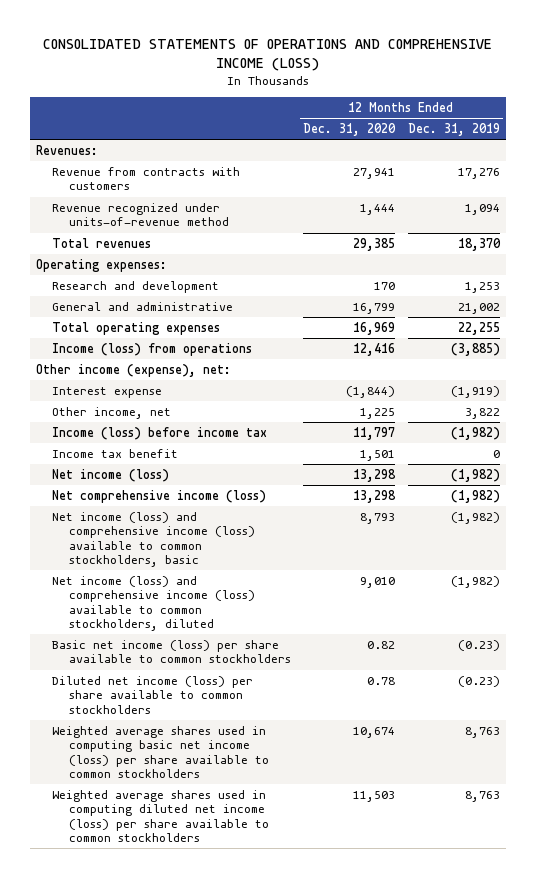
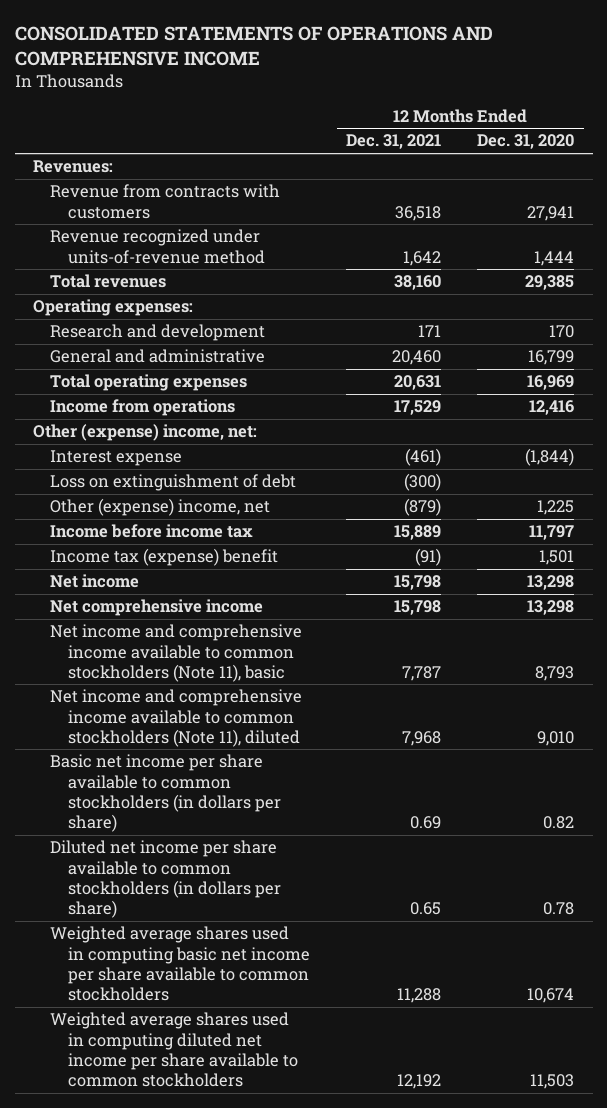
- CONSOLIDATED STATEMENTS OF OPERATIONS AND COMPREHENSIVE INCOME (LOSS)
+ CONSOLIDATED STATEMENTS OF OPERATIONS AND COMPREHENSIVE INCOME
- | 12 Months Ended Dec. 31, 2020 | 12 Months Ended Dec. 31, 2019
+ | 12 Months Ended Dec. 31, 2021 | 12 Months Ended Dec. 31, 2020
- Income (loss) from operations | 12,416 | (3,885)
- Other income (expense), net:
+ Income from operations | 17,529 | 12,416
+ Other (expense) income, net:
- Other income, net | 1,225 | 3,822
- Income (loss) before income tax | 11,797 | (1,982)
- Income tax benefit | 1,501 | 0
- Net income (loss) | 13,298 | (1,982)
- Net comprehensive income (loss) | 13,298 | (1,982)
- Net income (loss) and comprehensive income (loss) available to common stockholders, basic | 8,793 | (1,982)
- Net income (loss) and comprehensive income (loss) available to common stockholders, diluted | 9,010 | (1,982)
- Basic net income (loss) per share available to common stockholders | 0.82 | (0.23)
- Diluted net income (loss) per share available to common stockholders | 0.78 | (0.23)
- Weighted average shares used in computing basic net income (loss) per share available to common stockholders | 10,674 | 8,763
- Weighted average shares used in computing diluted net income (loss) per share available to common stockholders | 11,503 | 8,763
+ Loss on extinguishment of debt | (300) |
+ Other (expense) income, net | (879) | 1,225
+ Income before income tax | 15,889 | 11,797
+ Income tax (expense) benefit | (91) | 1,501
+ Net income | 15,798 | 13,298
+ Net comprehensive income | 15,798 | 13,298
+ Net income and comprehensive income available to common stockholders (Note 11), basic | 7,787 | 8,793
+ Net income and comprehensive income available to common stockholders (Note 11), diluted | 7,968 | 9,010
+ Basic net income per share available to common stockholders (in dollars per share) | 0.69 | 0.82
+ Diluted net income per share available to common stockholders (in dollars per share) | 0.65 | 0.78
+ Weighted average shares used in computing basic net income per share available to common stockholders | 11,288 | 10,674
+ Weighted average shares used in computing diluted net income per share available to common stockholders | 12,192 | 11,503

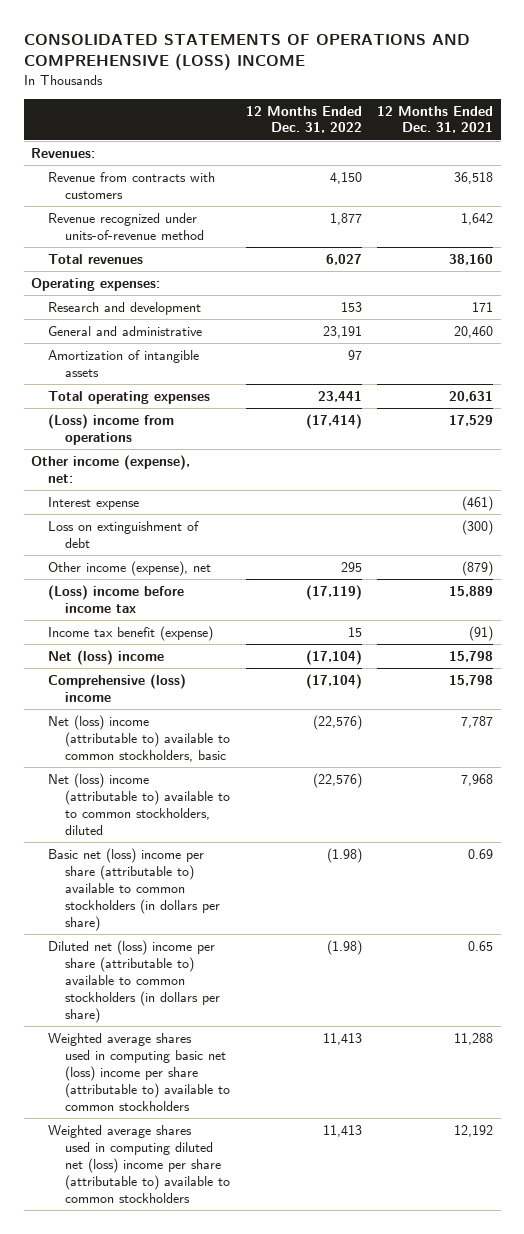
- CONSOLIDATED STATEMENTS OF OPERATIONS AND COMPREHENSIVE INCOME
+ CONSOLIDATED STATEMENTS OF OPERATIONS AND COMPREHENSIVE (LOSS) INCOME
- | 12 Months Ended Dec. 31, 2021 | 12 Months Ended Dec. 31, 2020
+ | 12 Months Ended Dec. 31, 2022 | 12 Months Ended Dec. 31, 2021
+ Amortization of intangible assets | 97 |
- Income from operations | 17,529 | 12,416
- Other (expense) income, net:
+ (Loss) income from operations | (17,414) | 17,529
+ Other income (expense), net:
- Other (expense) income, net | (879) | 1,225
- Income before income tax | 15,889 | 11,797
- Income tax (expense) benefit | (91) | 1,501
- Net income | 15,798 | 13,298
- Net comprehensive income | 15,798 | 13,298
- Net income and comprehensive income available to common stockholders (Note 11), basic | 7,787 | 8,793
- Net income and comprehensive income available to common stockholders (Note 11), diluted | 7,968 | 9,010
- Basic net income per share available to common stockholders (in dollars per share) | 0.69 | 0.82
- Diluted net income per share available to common stockholders (in dollars per share) | 0.65 | 0.78
- Weighted average shares used in computing basic net income per share available to common stockholders | 11,288 | 10,674
- Weighted average shares used in computing diluted net income per share available to common stockholders | 12,192 | 11,503
+ Other income (expense), net | 295 | (879)
+ (Loss) income before income tax | (17,119) | 15,889
+ Income tax benefit (expense) | 15 | (91)
+ Net (loss) income | (17,104) | 15,798
+ Comprehensive (loss) income | (17,104) | 15,798
+ Net (loss) income (attributable to) available to common stockholders, basic | (22,576) | 7,787
+ Net (loss) income (attributable to) available to to common stockholders, diluted | (22,576) | 7,968
+ Basic net (loss) income per share (attributable to) available to common stockholders (in dollars per share) | (1.98) | 0.69
+ Diluted net (loss) income per share (attributable to) available to common stockholders (in dollars per share) | (1.98) | 0.65
+ Weighted average shares used in computing basic net (loss) income per share (attributable to) available to common stockholders | 11,413 | 11,288
+ Weighted average shares used in computing diluted net (loss) income per share (attributable to) available to common stockholders | 11,413 | 12,192

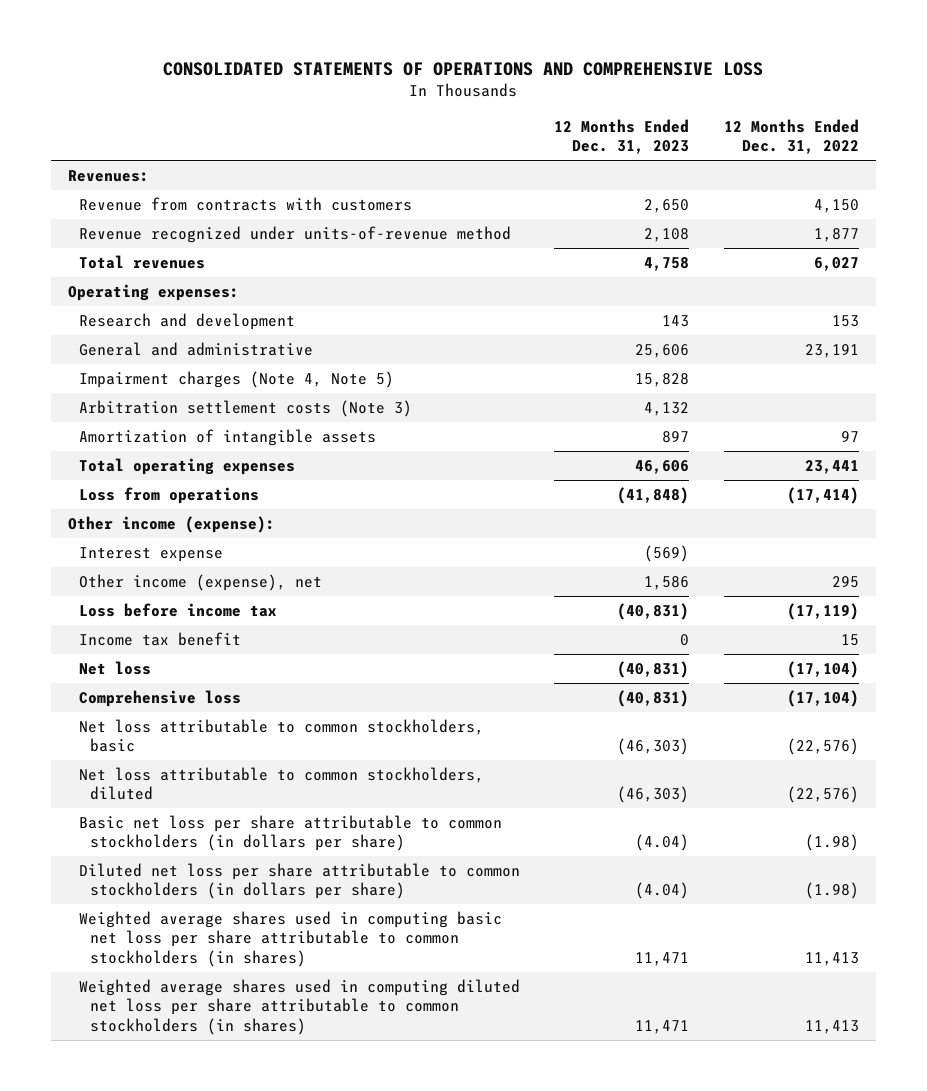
- CONSOLIDATED STATEMENTS OF OPERATIONS AND COMPREHENSIVE (LOSS) INCOME
+ CONSOLIDATED STATEMENTS OF OPERATIONS AND COMPREHENSIVE LOSS
- | 12 Months Ended Dec. 31, 2022 | 12 Months Ended Dec. 31, 2021
+ | 12 Months Ended Dec. 31, 2023 | 12 Months Ended Dec. 31, 2022
+ Impairment charges (Note 4, Note 5) | 15,828 |
+ Arbitration settlement costs (Note 3) | 4,132 |
- (Loss) income from operations | (17,414) | 17,529
- Other income (expense), net:
+ Loss from operations | (41,848) | (17,414)
+ Other income (expense):
- Loss on extinguishment of debt | | (300)
- (Loss) income before income tax | (17,119) | 15,889
- Income tax benefit (expense) | 15 | (91)
- Net (loss) income | (17,104) | 15,798
- Comprehensive (loss) income | (17,104) | 15,798
- Net (loss) income (attributable to) available to common stockholders, basic | (22,576) | 7,787
- Net (loss) income (attributable to) available to to common stockholders, diluted | (22,576) | 7,968
- Basic net (loss) income per share (attributable to) available to common stockholders (in dollars per share) | (1.98) | 0.69
- Diluted net (loss) income per share (attributable to) available to common stockholders (in dollars per share) | (1.98) | 0.65
- Weighted average shares used in computing basic net (loss) income per share (attributable to) available to common stockholders | 11,413 | 11,288
- Weighted average shares used in computing diluted net (loss) income per share (attributable to) available to common stockholders | 11,413 | 12,192
+ Loss before income tax | (40,831) | (17,119)
+ Income tax benefit | 0 | 15
+ Net loss | (40,831) | (17,104)
+ Comprehensive loss | (40,831) | (17,104)
+ Net loss attributable to common stockholders, basic | (46,303) | (22,576)
+ Net loss attributable to common stockholders, diluted | (46,303) | (22,576)
+ Basic net loss per share attributable to common stockholders (in dollars per share) | (4.04) | (1.98)
+ Diluted net loss per share attributable to common stockholders (in dollars per share) | (4.04) | (1.98)
+ Weighted average shares used in computing basic net loss per share attributable to common stockholders (in shares) | 11,471 | 11,413
+ Weighted average shares used in computing diluted net loss per share attributable to common stockholders (in shares) | 11,471 | 11,413

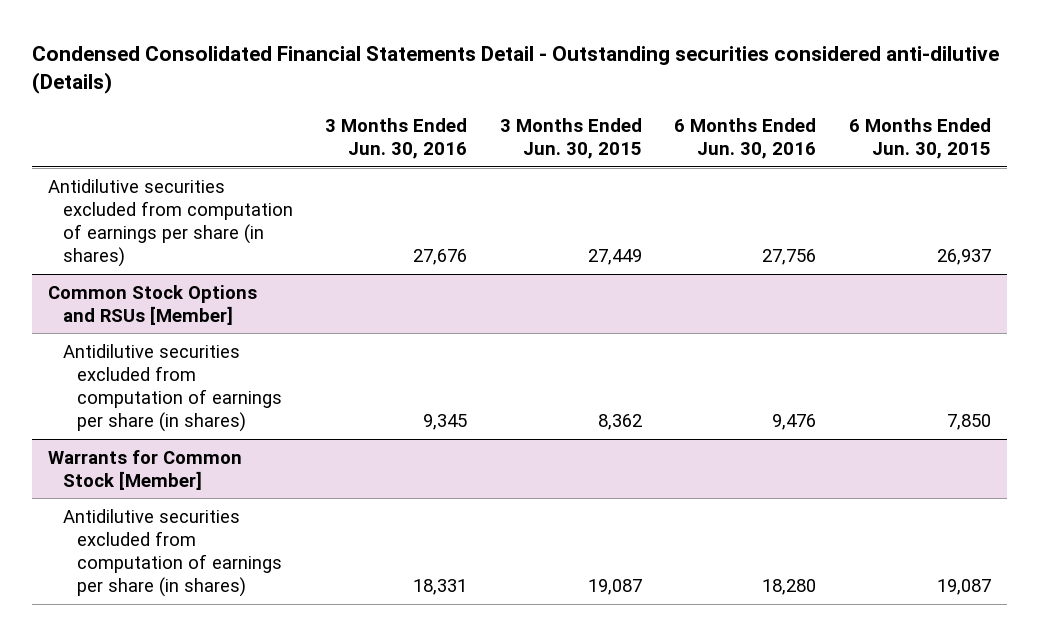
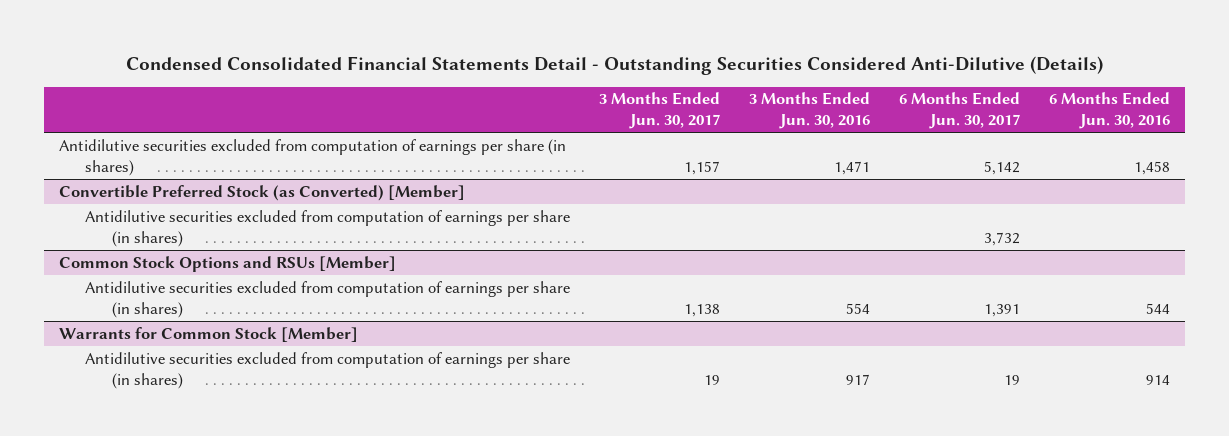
- Condensed Consolidated Financial Statements Detail - Outstanding securities considered anti-dilutive (Details)
+ Condensed Consolidated Financial Statements Detail - Outstanding Securities Considered Anti-Dilutive (Details)
- | 3 Months Ended Jun. 30, 2016 | 3 Months Ended Jun. 30, 2015 | 6 Months Ended Jun. 30, 2016 | 6 Months Ended Jun. 30, 2015
+ | 3 Months Ended Jun. 30, 2017 | 3 Months Ended Jun. 30, 2016 | 6 Months Ended Jun. 30, 2017 | 6 Months Ended Jun. 30, 2016
- Antidilutive securities excluded from computation of earnings per share (in shares) | 27,676 | 27,449 | 27,756 | 26,937
+ Antidilutive securities excluded from computation of earnings per share (in shares) | 1,157 | 1,471 | 5,142 | 1,458
+ Convertible Preferred Stock (as Converted) [Member]
+ Antidilutive securities excluded from computation of earnings per share (in shares) | | | 3,732 |
@ Common Stock Options and RSUs [Member]
- Antidilutive securities excluded from computation of earnings per share (in shares) | 9,345 | 8,362 | 9,476 | 7,850
+ Antidilutive securities excluded from computation of earnings per share (in shares) | 1,138 | 554 | 1,391 | 544
@ Warrants for Common Stock [Member]
- Antidilutive securities excluded from computation of earnings per share (in shares) | 18,331 | 19,087 | 18,280 | 19,087
+ Antidilutive securities excluded from computation of earnings per share (in shares) | 19 | 917 | 19 | 914

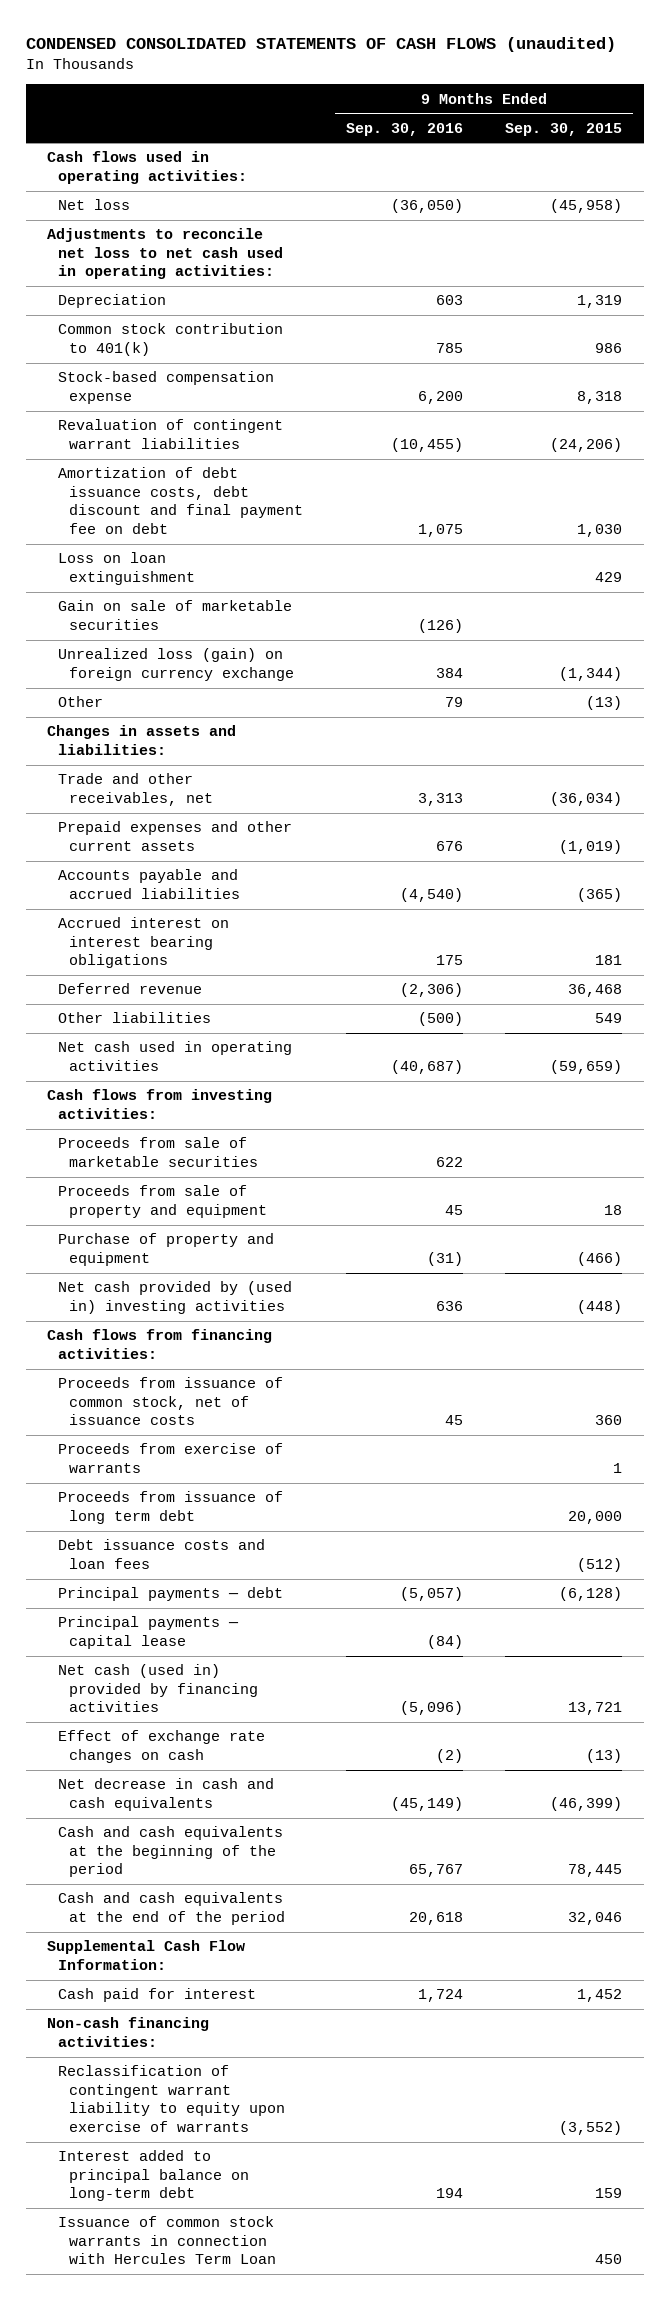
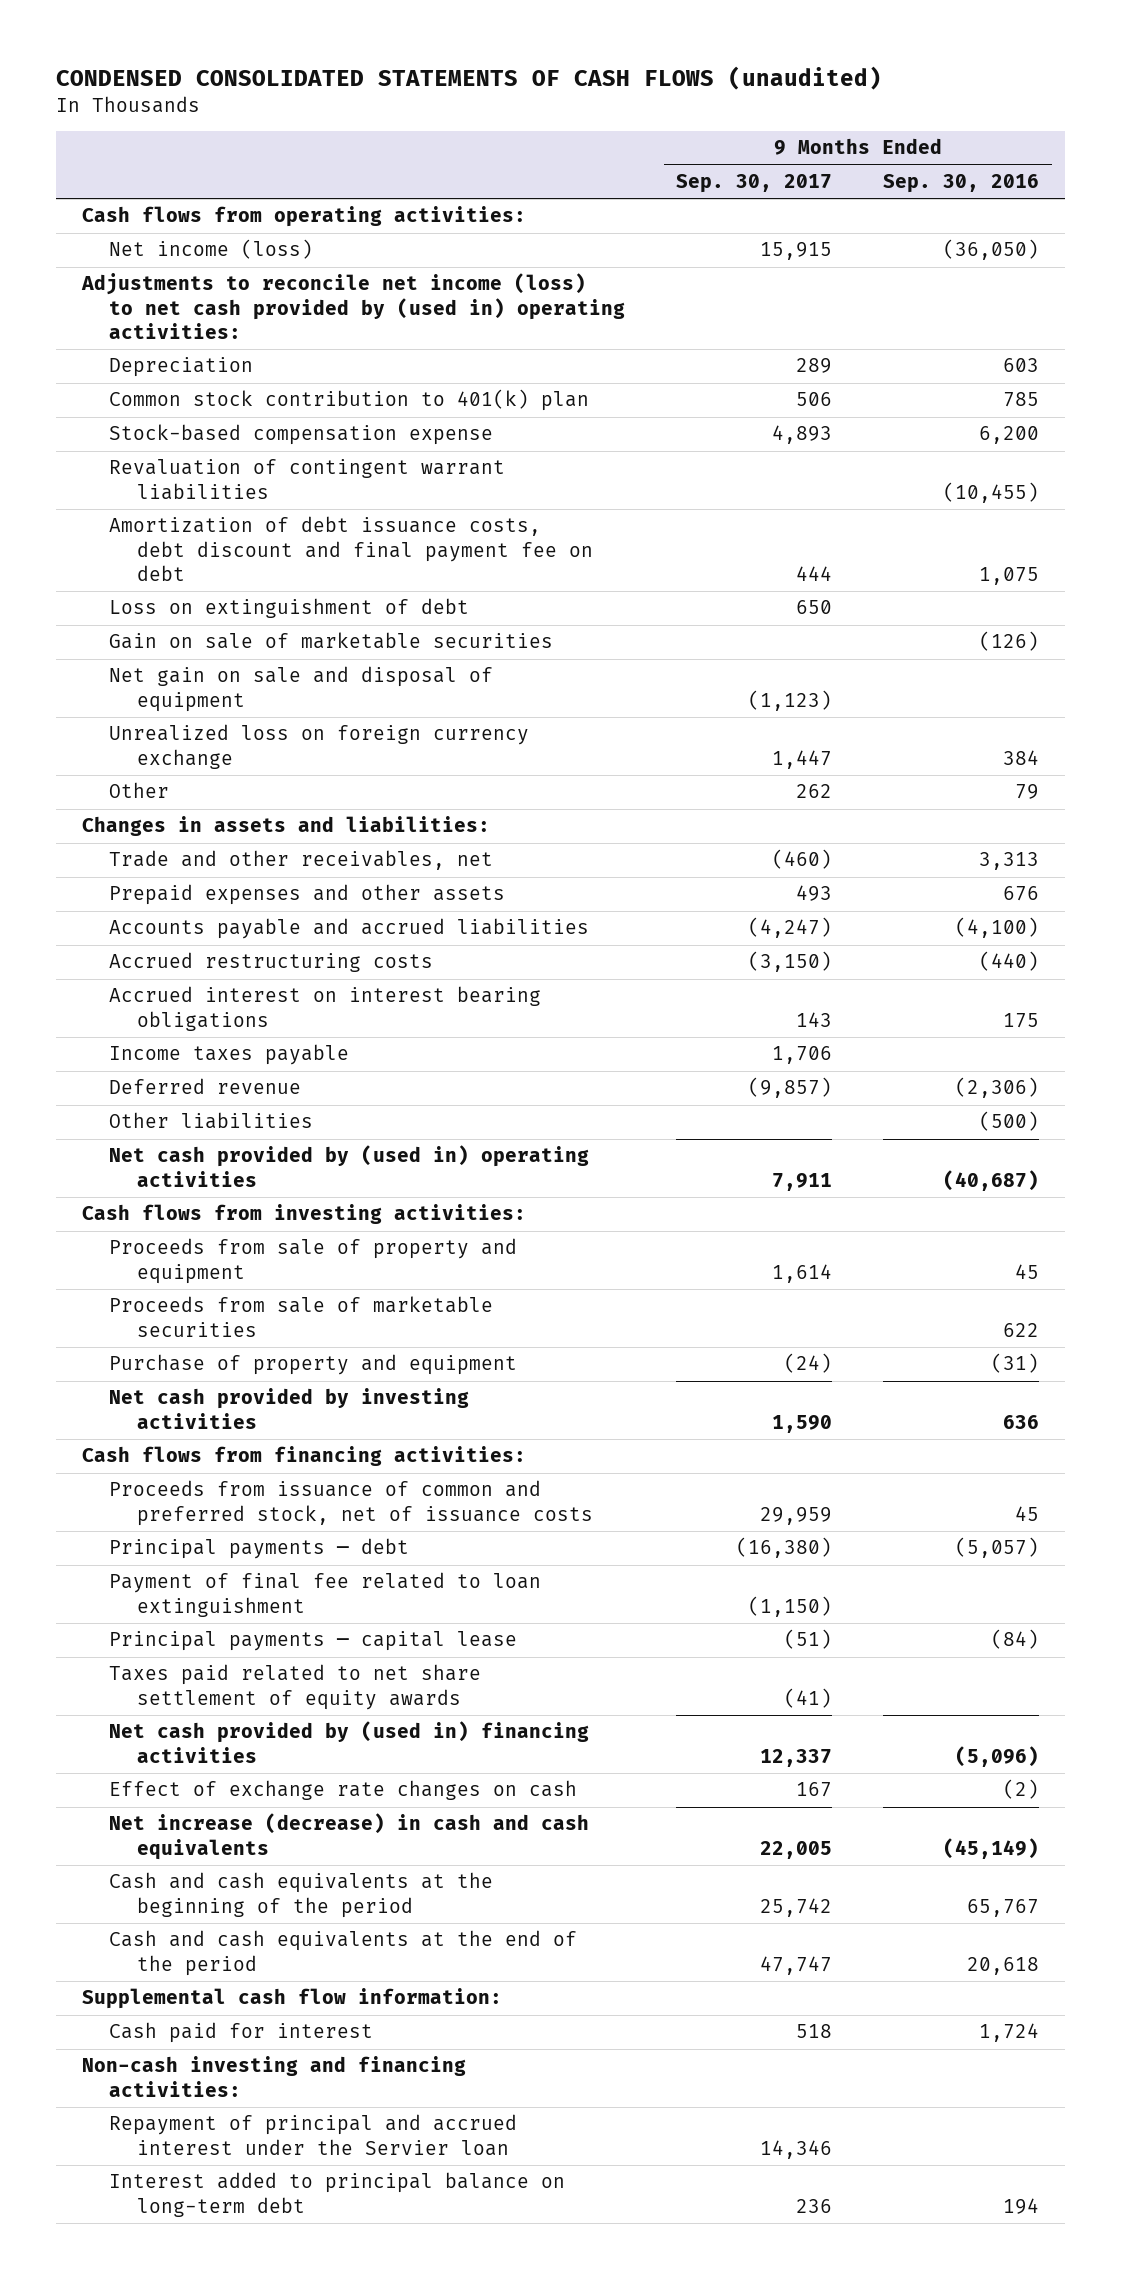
- | 9 Months Ended Sep. 30, 2016 | 9 Months Ended Sep. 30, 2015
+ | 9 Months Ended Sep. 30, 2017 | 9 Months Ended Sep. 30, 2016
- Cash flows used in operating activities:
- Net loss | (36,050) | (45,958)
- Adjustments to reconcile net loss to net cash used in operating activities:
+ Cash flows from operating activities:
+ Net income (loss) | 15,915 | (36,050)
+ Adjustments to reconcile net income (loss) to net cash provided by (used in) operating activities:
- Common stock contribution to 401(k) | 785 | 986
+ Common stock contribution to 401(k) plan | 506 | 785
- Loss on loan extinguishment | | 429
+ Loss on extinguishment of debt | 650 |
- Unrealized loss (gain) on foreign currency exchange | 384 | (1,344)
+ Net gain on sale and disposal of equipment | (1,123) |
+ Unrealized loss on foreign currency exchange | 1,447 | 384
- Prepaid expenses and other current assets | 676 | (1,019)
- Accounts payable and accrued liabilities | (4,540) | (365)
+ Prepaid expenses and other assets | 493 | 676
+ Accounts payable and accrued liabilities | (4,247) | (4,100)
+ Accrued restructuring costs | (3,150) | (440)
+ Income taxes payable | 1,706 |
- Net cash used in operating activities | (40,687) | (59,659)
+ Net cash provided by (used in) operating activities | 7,911 | (40,687)
moved down: Proceeds from sale of marketable securities | | 622
- Net cash provided by (used in) investing activities | 636 | (448)
+ Net cash provided by investing activities | 1,590 | 636
- Proceeds from issuance of common stock, net of issuance costs | 45 | 360
- Proceeds from exercise of warrants | | 1
- Proceeds from issuance of long term debt | | 20,000
- Debt issuance costs and loan fees | | (512)
+ Proceeds from issuance of common and preferred stock, net of issuance costs | 29,959 | 45
+ Payment of final fee related to loan extinguishment | (1,150) |
- Net cash (used in) provided by financing activities | (5,096) | 13,721
+ Taxes paid related to net share settlement of equity awards | (41) |
+ Net cash provided by (used in) financing activities | 12,337 | (5,096)
- Net decrease in cash and cash equivalents | (45,149) | (46,399)
+ Net increase (decrease) in cash and cash equivalents | 22,005 | (45,149)
- Supplemental Cash Flow Information:
+ Supplemental cash flow information:
- Non-cash financing activities:
- Reclassification of contingent warrant liability to equity upon exercise of warrants | | (3,552)
+ Non-cash investing and financing activities:
+ Repayment of principal and accrued interest under the Servier loan | 14,346 |
- Issuance of common stock warrants in connection with Hercules Term Loan | | 450

